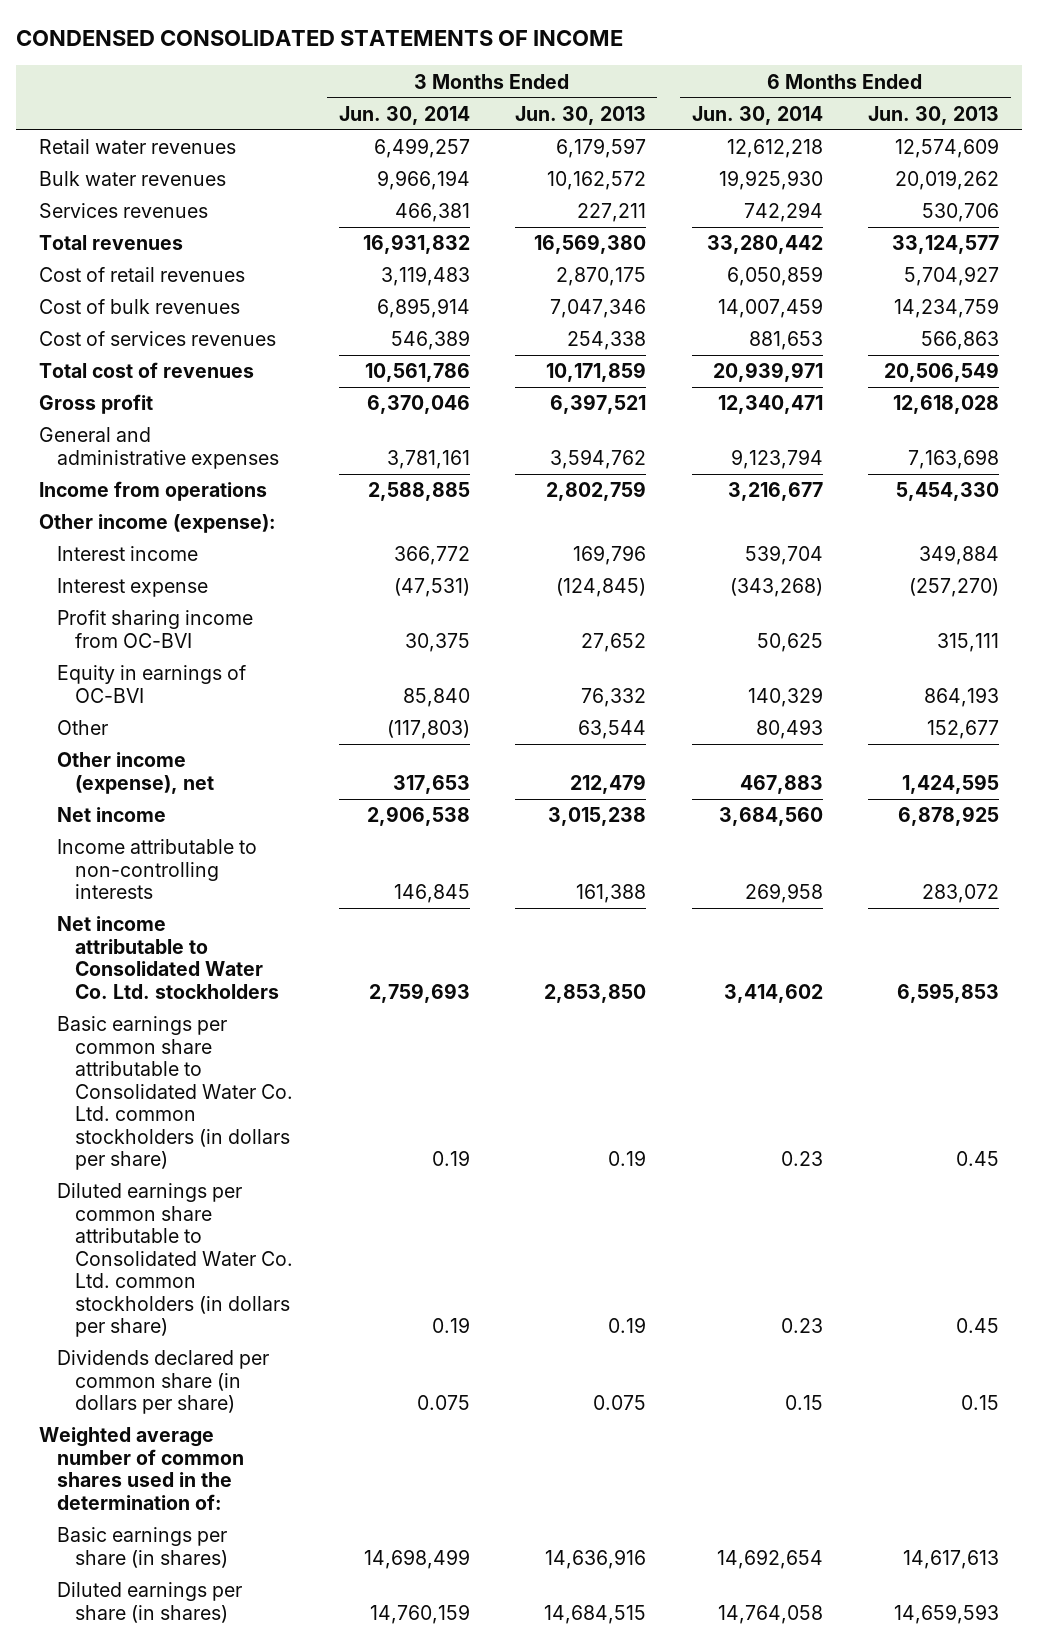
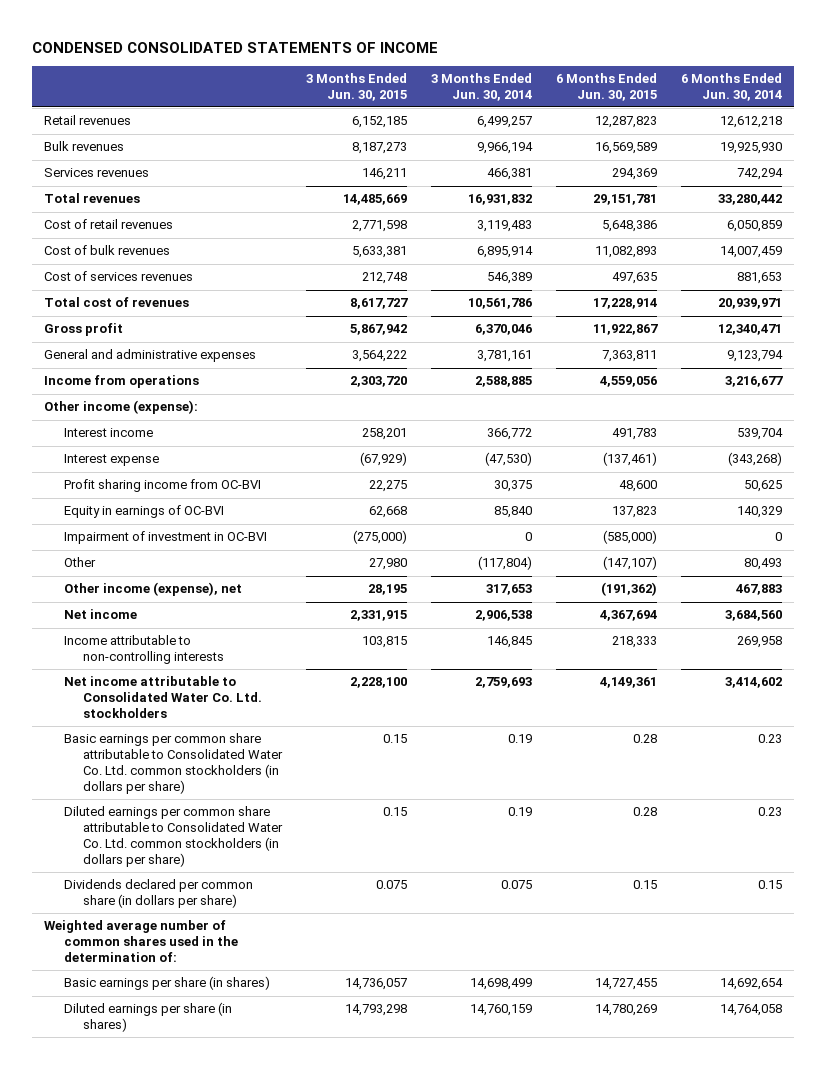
- | 3 Months Ended Jun. 30, 2014 | 3 Months Ended Jun. 30, 2013 | 6 Months Ended Jun. 30, 2014 | 6 Months Ended Jun. 30, 2013
+ | 3 Months Ended Jun. 30, 2015 | 3 Months Ended Jun. 30, 2014 | 6 Months Ended Jun. 30, 2015 | 6 Months Ended Jun. 30, 2014
- Retail water revenues | 6,499,257 | 6,179,597 | 12,612,218 | 12,574,609
- Bulk water revenues | 9,966,194 | 10,162,572 | 19,925,930 | 20,019,262
+ Retail revenues | 6,152,185 | 6,499,257 | 12,287,823 | 12,612,218
+ Bulk revenues | 8,187,273 | 9,966,194 | 16,569,589 | 19,925,930
- Interest expense | (47,531) | (124,845) | (343,268) | (257,270)
+ Interest expense | (67,929) | (47,530) | (137,461) | (343,268)
- Other | (117,803) | 63,544 | 80,493 | 152,677
+ Impairment of investment in OC-BVI | (275,000) | 0 | (585,000) | 0
+ Other | 27,980 | (117,804) | (147,107) | 80,493

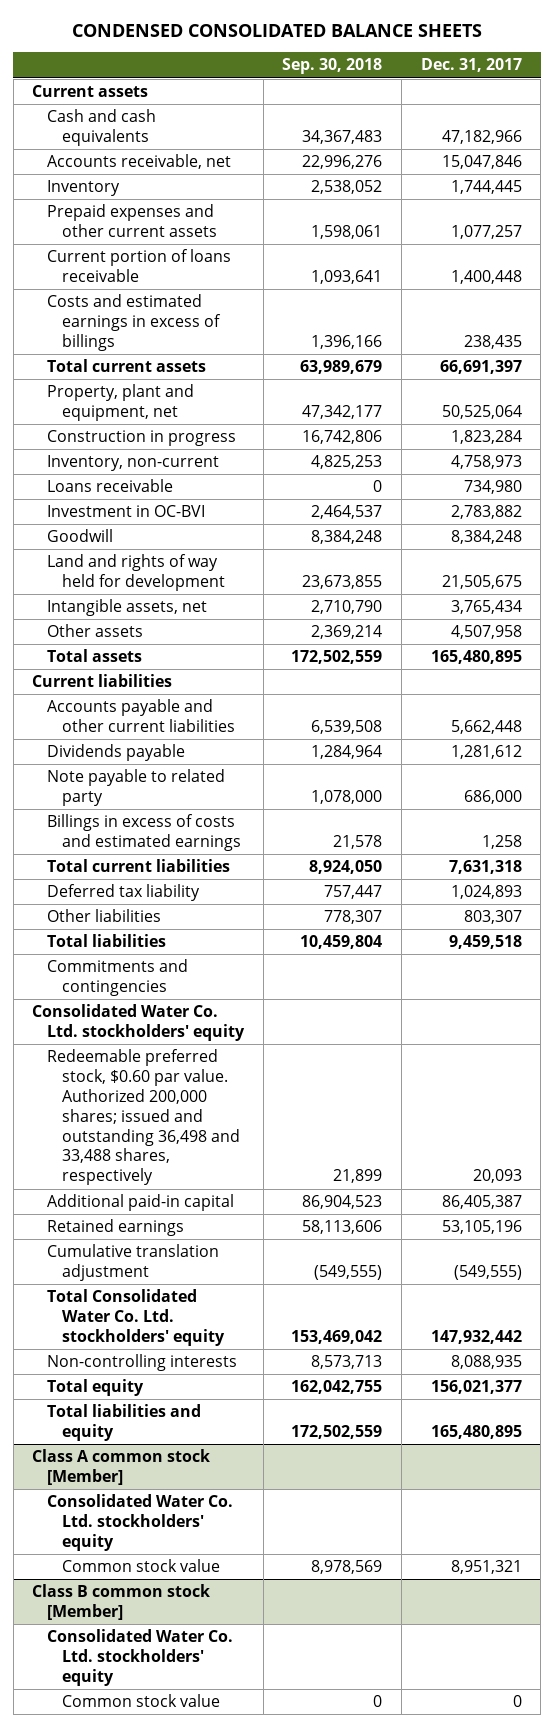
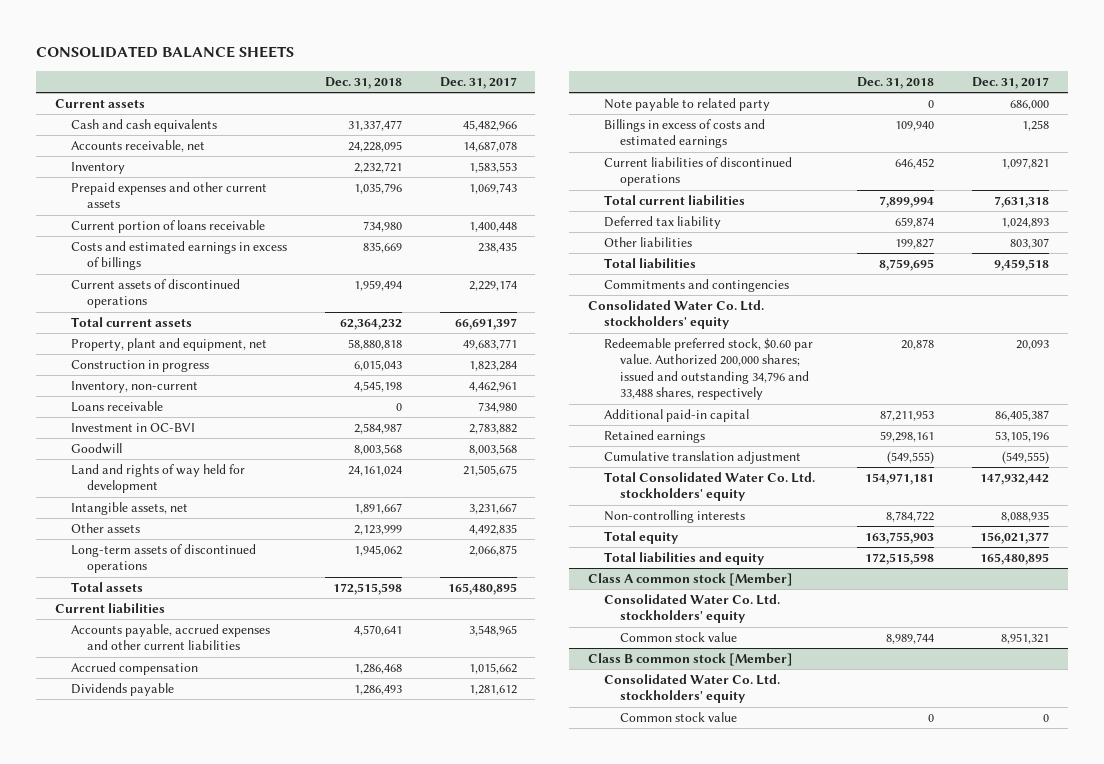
- CONDENSED CONSOLIDATED BALANCE SHEETS
+ CONSOLIDATED BALANCE SHEETS
- | Sep. 30, 2018 | Dec. 31, 2017
+ | Dec. 31, 2018 | Dec. 31, 2017
- Cash and cash equivalents | 34,367,483 | 47,182,966
- Accounts receivable, net | 22,996,276 | 15,047,846
- Inventory | 2,538,052 | 1,744,445
- Prepaid expenses and other current assets | 1,598,061 | 1,077,257
+ Cash and cash equivalents | 31,337,477 | 45,482,966
+ Accounts receivable, net | 24,228,095 | 14,687,078
+ Inventory | 2,232,721 | 1,583,553
+ Prepaid expenses and other current assets | 1,035,796 | 1,069,743
+ Current assets of discontinued operations | 1,959,494 | 2,229,174
- Property, plant and equipment, net | 47,342,177 | 50,525,064
+ Property, plant and equipment, net | 58,880,818 | 49,683,771
- Inventory, non-current | 4,825,253 | 4,758,973
+ Inventory, non-current | 4,545,198 | 4,462,961
- Goodwill | 8,384,248 | 8,384,248
+ Goodwill | 8,003,568 | 8,003,568
- Intangible assets, net | 2,710,790 | 3,765,434
- Other assets | 2,369,214 | 4,507,958
+ Intangible assets, net | 1,891,667 | 3,231,667
+ Other assets | 2,123,999 | 4,492,835
+ Long-term assets of discontinued operations | 1,945,062 | 2,066,875
- Accounts payable and other current liabilities | 6,539,508 | 5,662,448
+ Accounts payable, accrued expenses and other current liabilities | 4,570,641 | 3,548,965
+ Accrued compensation | 1,286,468 | 1,015,662
+ Current liabilities of discontinued operations | 646,452 | 1,097,821
- Redeemable preferred stock, $0.60 par value. Authorized 200,000 shares; issued and outstanding 36,498 and 33,488 shares, respectively | 21,899 | 20,093
+ Redeemable preferred stock, $0.60 par value. Authorized 200,000 shares; issued and outstanding 34,796 and 33,488 shares, respectively | 20,878 | 20,093

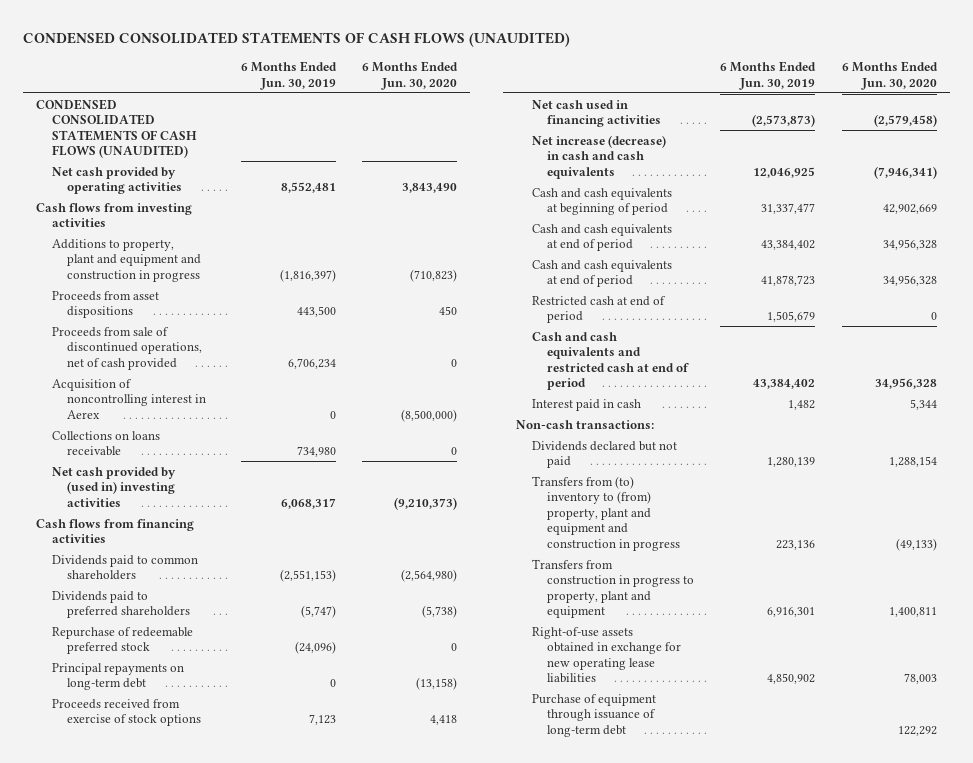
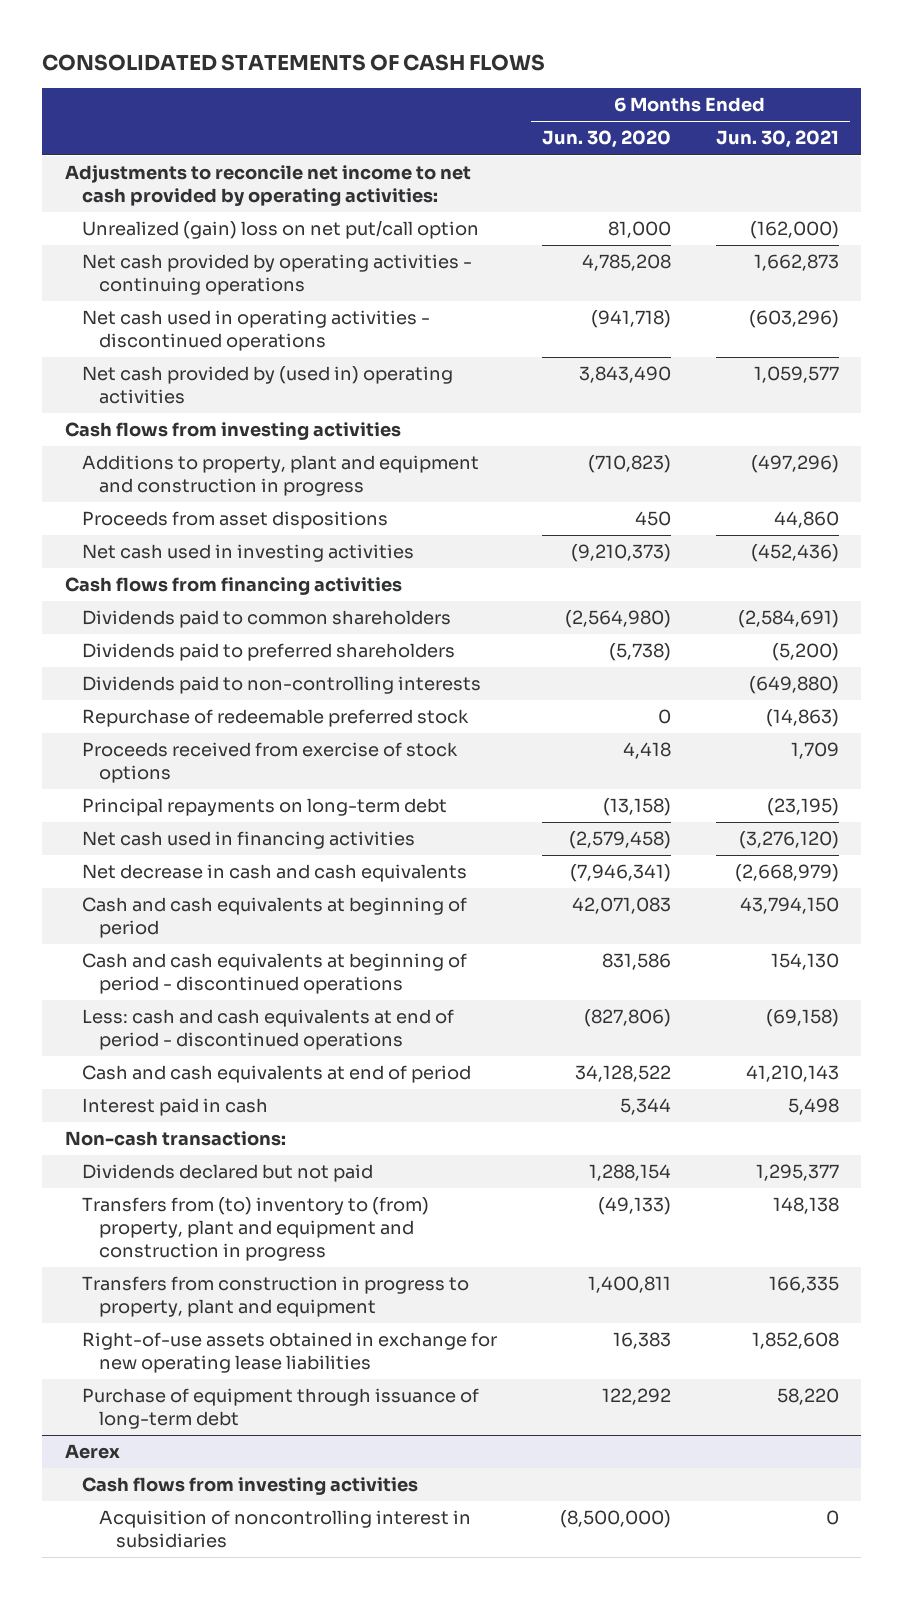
- CONDENSED CONSOLIDATED STATEMENTS OF CASH FLOWS (UNAUDITED)
+ CONSOLIDATED STATEMENTS OF CASH FLOWS
- | 6 Months Ended Jun. 30, 2019 | 6 Months Ended Jun. 30, 2020
+ | 6 Months Ended Jun. 30, 2020 | 6 Months Ended Jun. 30, 2021
- CONDENSED CONSOLIDATED STATEMENTS OF CASH FLOWS (UNAUDITED)
- Net cash provided by operating activities | 8,552,481 | 3,843,490
+ Adjustments to reconcile net income to net cash provided by operating activities:
+ Unrealized (gain) loss on net put/call option | 81,000 | (162,000)
+ Net cash provided by operating activities - continuing operations | 4,785,208 | 1,662,873
+ Net cash used in operating activities - discontinued operations | (941,718) | (603,296)
+ Net cash provided by (used in) operating activities | 3,843,490 | 1,059,577
- Proceeds from sale of discontinued operations, net of cash provided | 6,706,234 | 0
- Acquisition of noncontrolling interest in Aerex | 0 | (8,500,000)
- Collections on loans receivable | 734,980 | 0
- Net cash provided by (used in) investing activities | 6,068,317 | (9,210,373)
+ Net cash used in investing activities | (9,210,373) | (452,436)
+ Dividends paid to non-controlling interests | | (649,880)
moved down: Principal repayments on long-term debt | (13,158) | (23,195)
- Net increase (decrease) in cash and cash equivalents | 12,046,925 | (7,946,341)
- Cash and cash equivalents at beginning of period | 31,337,477 | 42,902,669
- Cash and cash equivalents at end of period | 43,384,402 | 34,956,328
- Cash and cash equivalents at end of period | 41,878,723 | 34,956,328
- Restricted cash at end of period | 1,505,679 | 0
- Cash and cash equivalents and restricted cash at end of period | 43,384,402 | 34,956,328
+ Net decrease in cash and cash equivalents | (7,946,341) | (2,668,979)
+ Cash and cash equivalents at beginning of period | 42,071,083 | 43,794,150
+ Cash and cash equivalents at beginning of period - discontinued operations | 831,586 | 154,130
+ Less: cash and cash equivalents at end of period - discontinued operations | (827,806) | (69,158)
+ Cash and cash equivalents at end of period | 34,128,522 | 41,210,143
- Right-of-use assets obtained in exchange for new operating lease liabilities | 4,850,902 | 78,003
+ Right-of-use assets obtained in exchange for new operating lease liabilities | 16,383 | 1,852,608
+ Aerex
+ Cash flows from investing activities
+ Acquisition of noncontrolling interest in subsidiaries | (8,500,000) | 0

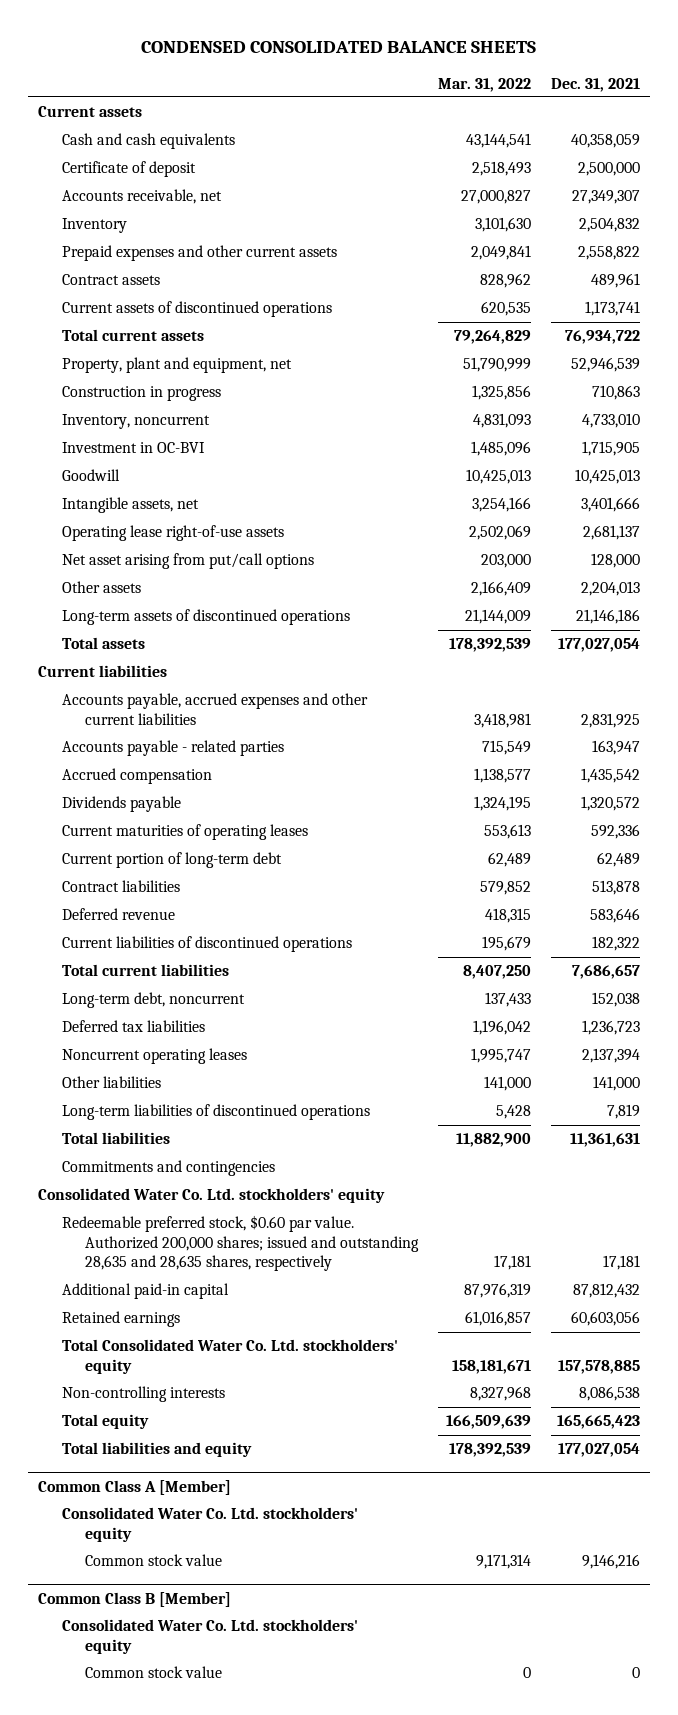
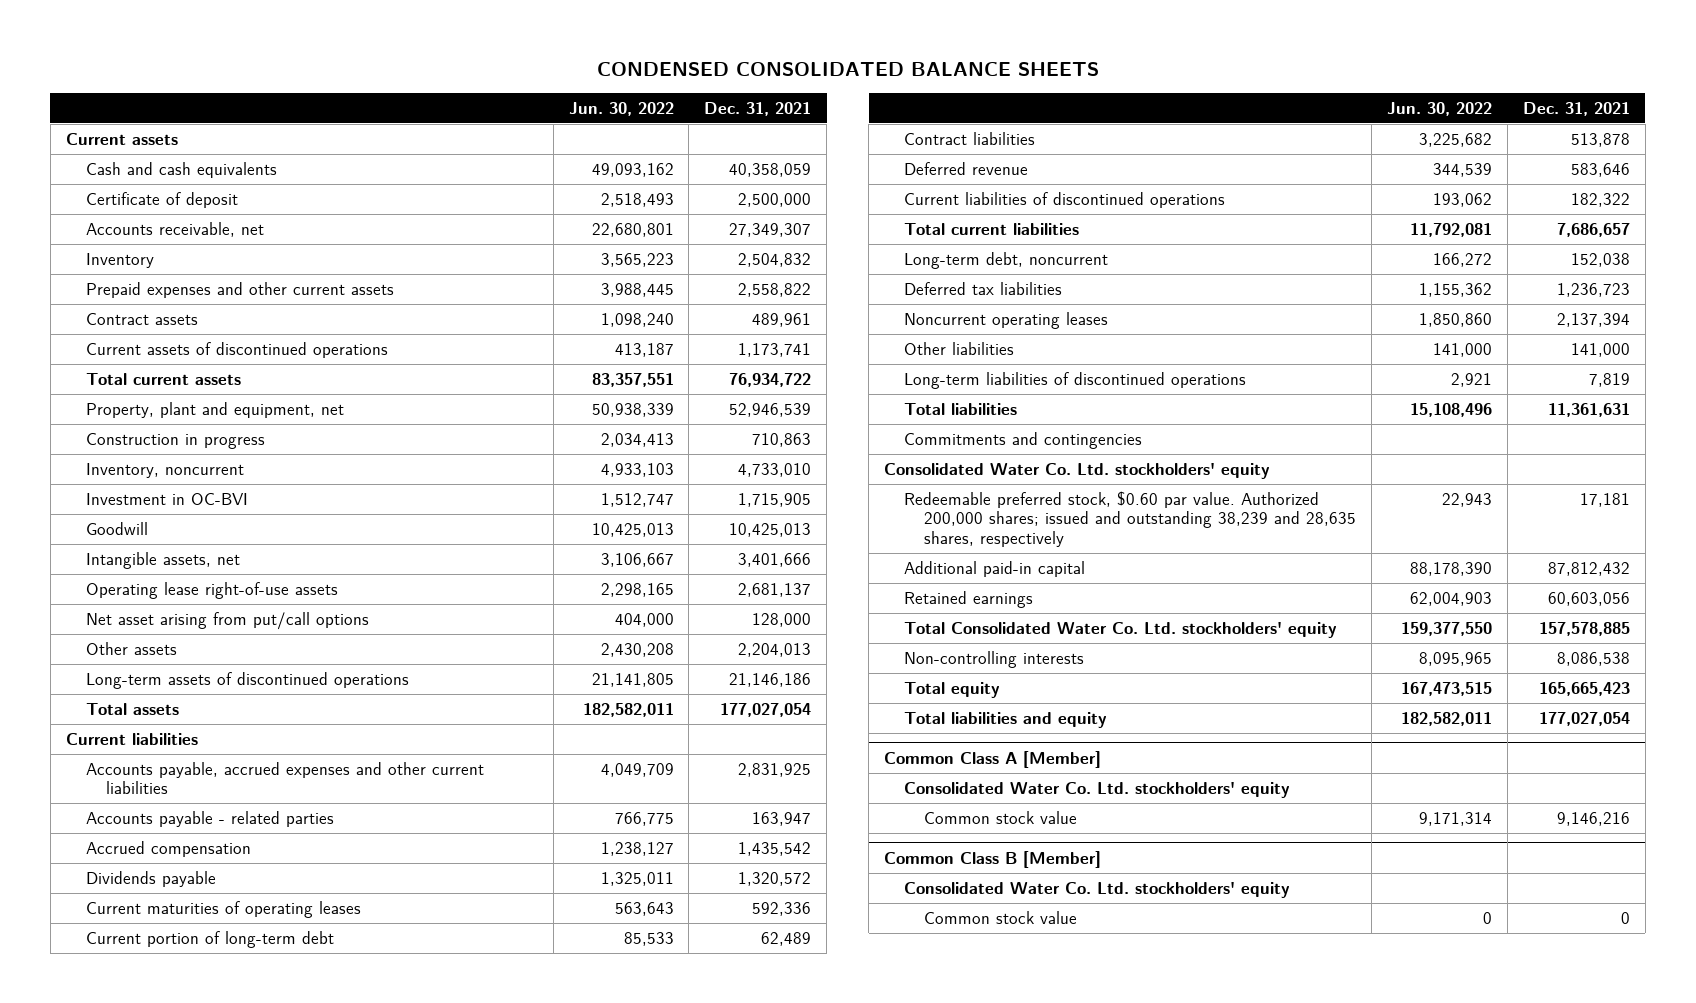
- | Mar. 31, 2022 | Dec. 31, 2021
+ | Jun. 30, 2022 | Dec. 31, 2021
- Redeemable preferred stock, $0.60 par value. Authorized 200,000 shares; issued and outstanding 28,635 and 28,635 shares, respectively | 17,181 | 17,181
+ Redeemable preferred stock, $0.60 par value. Authorized 200,000 shares; issued and outstanding 38,239 and 28,635 shares, respectively | 22,943 | 17,181

